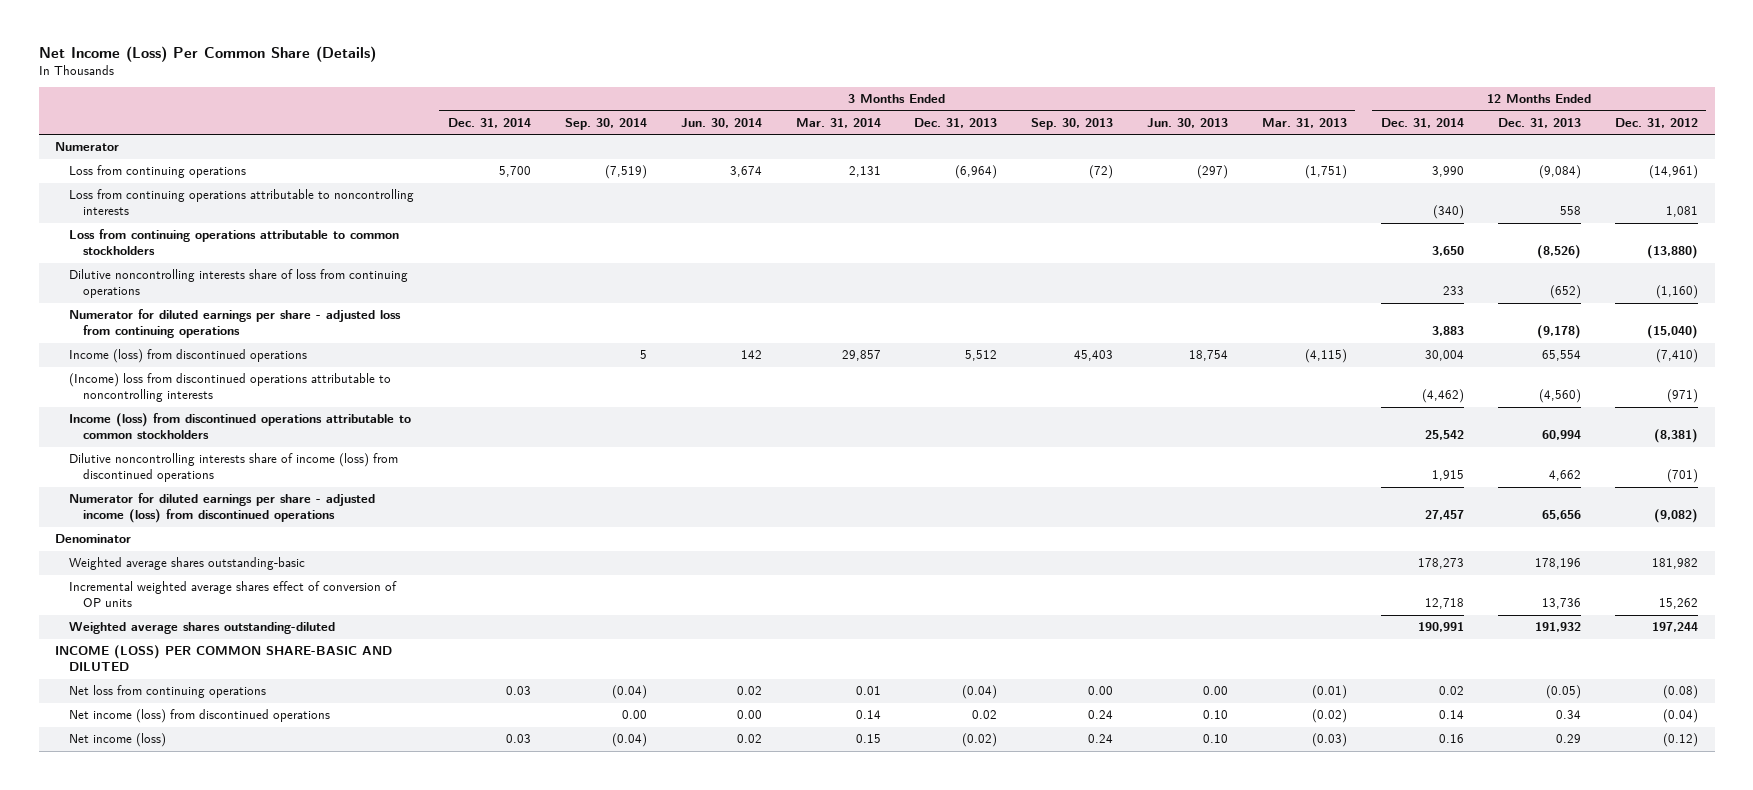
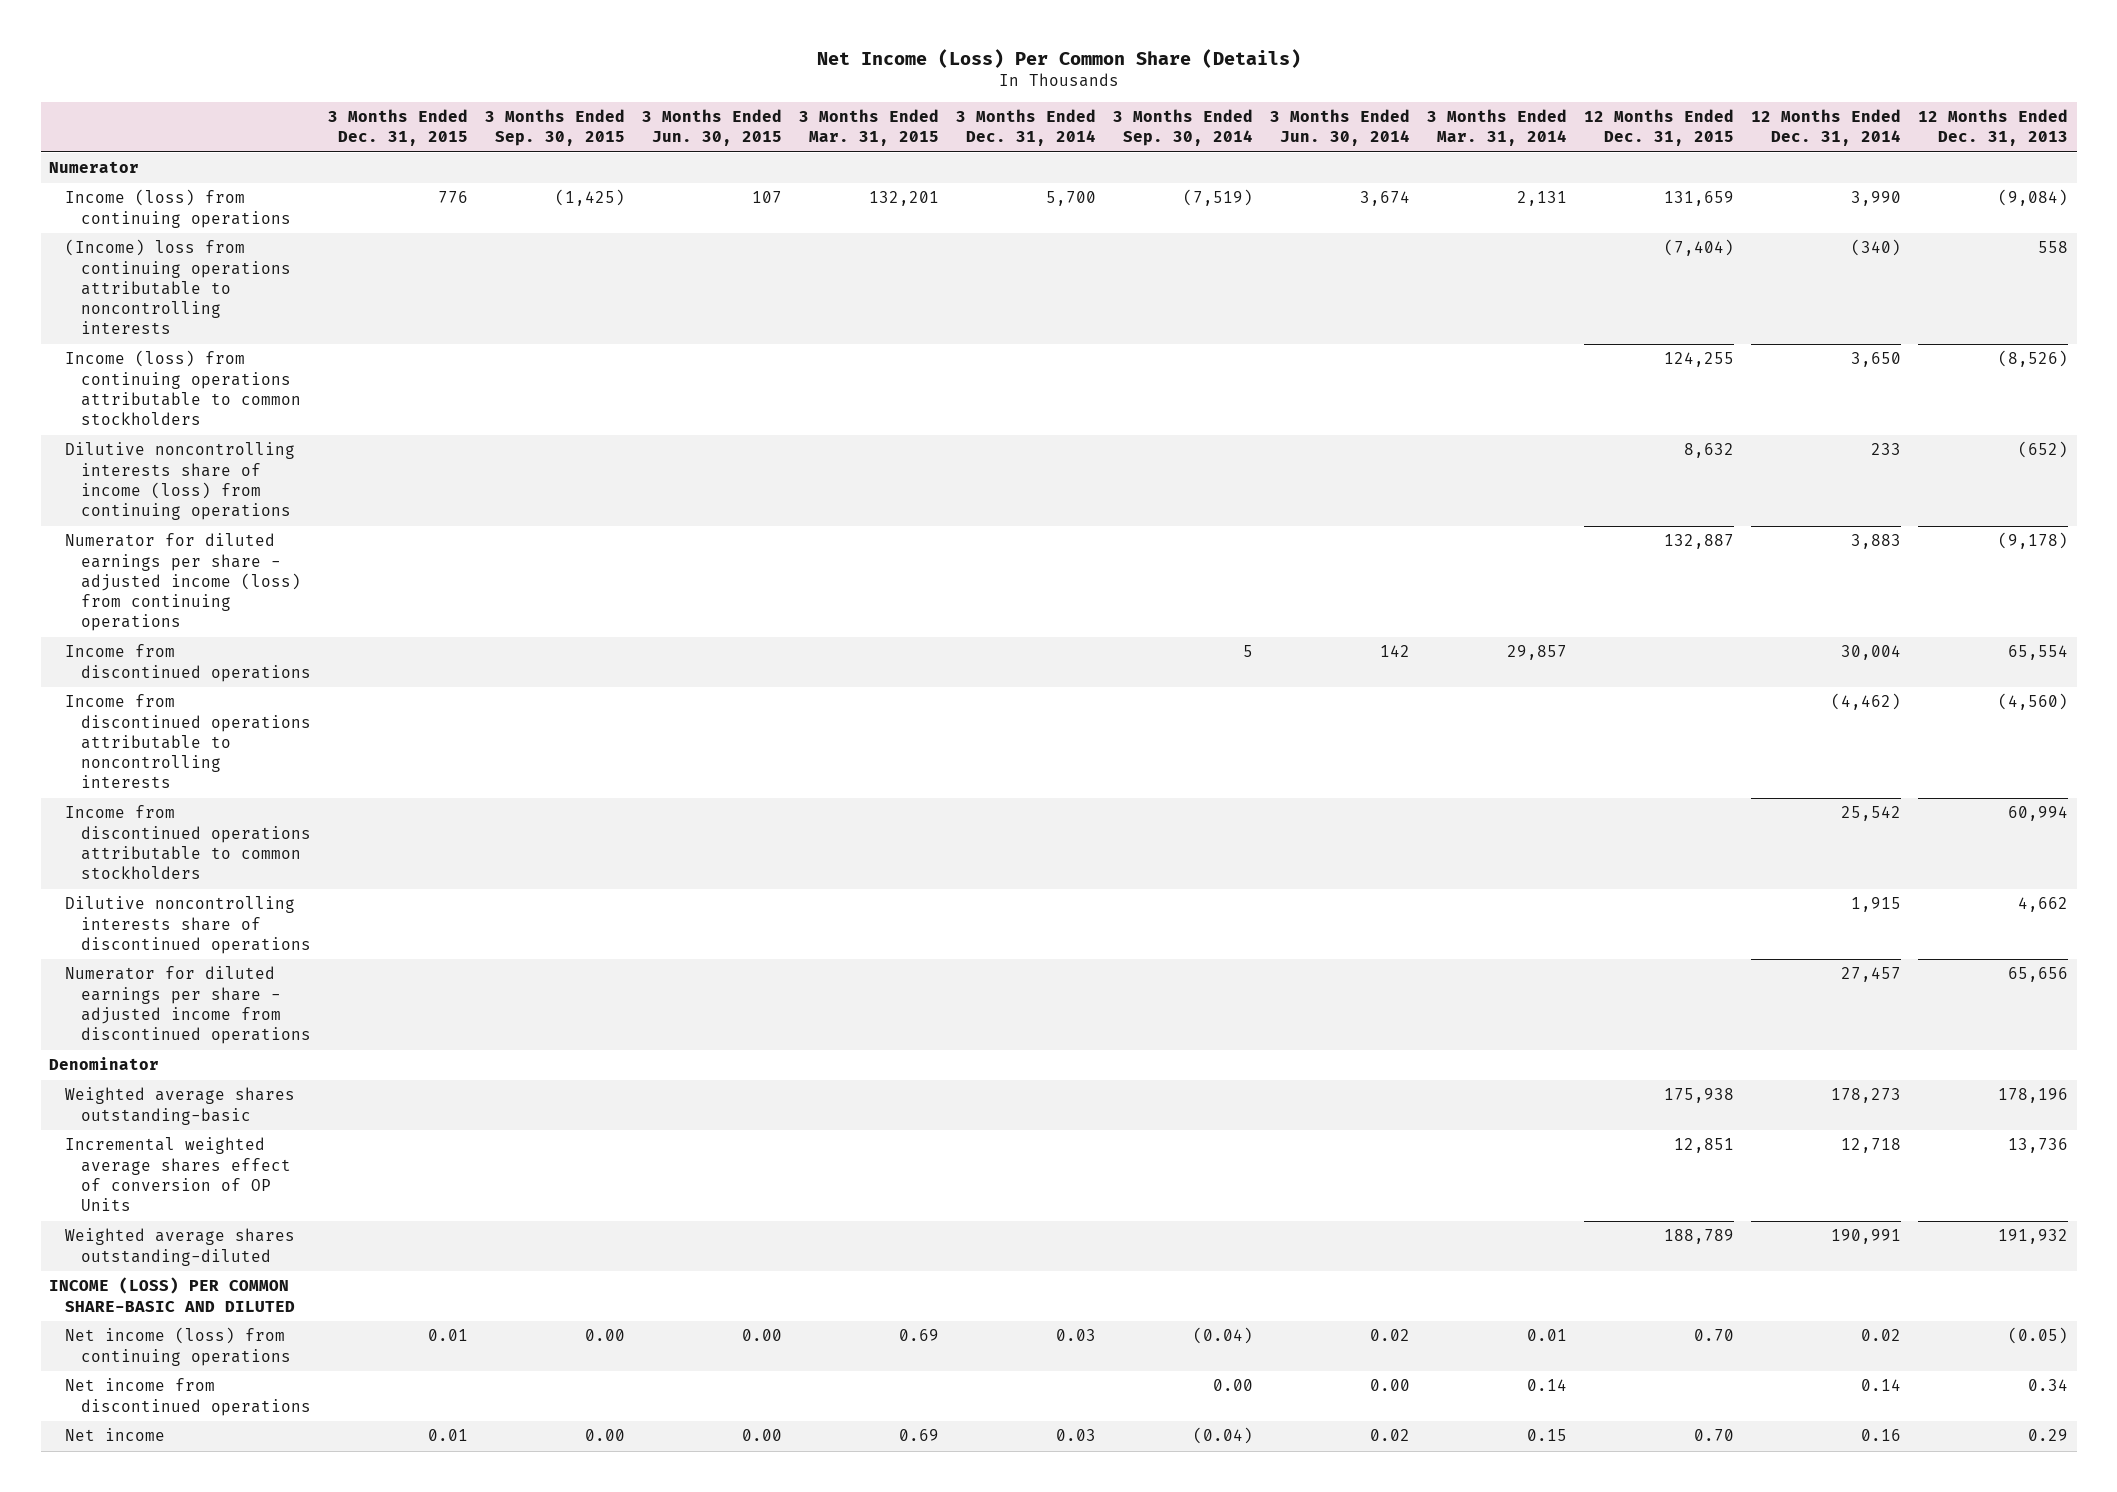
- | 3 Months Ended Dec. 31, 2014 | 3 Months Ended Sep. 30, 2014 | 3 Months Ended Jun. 30, 2014 | 3 Months Ended Mar. 31, 2014 | 3 Months Ended Dec. 31, 2013 | 3 Months Ended Sep. 30, 2013 | 3 Months Ended Jun. 30, 2013 | 3 Months Ended Mar. 31, 2013 | 12 Months Ended Dec. 31, 2014 | 12 Months Ended Dec. 31, 2013 | 12 Months Ended Dec. 31, 2012
+ | 3 Months Ended Dec. 31, 2015 | 3 Months Ended Sep. 30, 2015 | 3 Months Ended Jun. 30, 2015 | 3 Months Ended Mar. 31, 2015 | 3 Months Ended Dec. 31, 2014 | 3 Months Ended Sep. 30, 2014 | 3 Months Ended Jun. 30, 2014 | 3 Months Ended Mar. 31, 2014 | 12 Months Ended Dec. 31, 2015 | 12 Months Ended Dec. 31, 2014 | 12 Months Ended Dec. 31, 2013
- Loss from continuing operations | 5,700 | (7,519) | 3,674 | 2,131 | (6,964) | (72) | (297) | (1,751) | 3,990 | (9,084) | (14,961)
- Loss from continuing operations attributable to noncontrolling interests | | | | | | | | | (340) | 558 | 1,081
- Loss from continuing operations attributable to common stockholders | | | | | | | | | 3,650 | (8,526) | (13,880)
- Dilutive noncontrolling interests share of loss from continuing operations | | | | | | | | | 233 | (652) | (1,160)
- Numerator for diluted earnings per share - adjusted loss from continuing operations | | | | | | | | | 3,883 | (9,178) | (15,040)
- Income (loss) from discontinued operations | | 5 | 142 | 29,857 | 5,512 | 45,403 | 18,754 | (4,115) | 30,004 | 65,554 | (7,410)
- (Income) loss from discontinued operations attributable to noncontrolling interests | | | | | | | | | (4,462) | (4,560) | (971)
- Income (loss) from discontinued operations attributable to common stockholders | | | | | | | | | 25,542 | 60,994 | (8,381)
- Dilutive noncontrolling interests share of income (loss) from discontinued operations | | | | | | | | | 1,915 | 4,662 | (701)
- Numerator for diluted earnings per share - adjusted income (loss) from discontinued operations | | | | | | | | | 27,457 | 65,656 | (9,082)
+ Income (loss) from continuing operations | 776 | (1,425) | 107 | 132,201 | 5,700 | (7,519) | 3,674 | 2,131 | 131,659 | 3,990 | (9,084)
+ (Income) loss from continuing operations attributable to noncontrolling interests | | | | | | | | | (7,404) | (340) | 558
+ Income (loss) from continuing operations attributable to common stockholders | | | | | | | | | 124,255 | 3,650 | (8,526)
+ Dilutive noncontrolling interests share of income (loss) from continuing operations | | | | | | | | | 8,632 | 233 | (652)
+ Numerator for diluted earnings per share - adjusted income (loss) from continuing operations | | | | | | | | | 132,887 | 3,883 | (9,178)
+ Income from discontinued operations | | | | | | 5 | 142 | 29,857 | | 30,004 | 65,554
+ Income from discontinued operations attributable to noncontrolling interests | | | | | | | | | | (4,462) | (4,560)
+ Income from discontinued operations attributable to common stockholders | | | | | | | | | | 25,542 | 60,994
+ Dilutive noncontrolling interests share of discontinued operations | | | | | | | | | | 1,915 | 4,662
+ Numerator for diluted earnings per share - adjusted income from discontinued operations | | | | | | | | | | 27,457 | 65,656
- Incremental weighted average shares effect of conversion of OP units | | | | | | | | | 12,718 | 13,736 | 15,262
+ Incremental weighted average shares effect of conversion of OP Units | | | | | | | | | 12,851 | 12,718 | 13,736
- Net loss from continuing operations | 0.03 | (0.04) | 0.02 | 0.01 | (0.04) | 0.00 | 0.00 | (0.01) | 0.02 | (0.05) | (0.08)
- Net income (loss) from discontinued operations | | 0.00 | 0.00 | 0.14 | 0.02 | 0.24 | 0.10 | (0.02) | 0.14 | 0.34 | (0.04)
- Net income (loss) | 0.03 | (0.04) | 0.02 | 0.15 | (0.02) | 0.24 | 0.10 | (0.03) | 0.16 | 0.29 | (0.12)
+ Net income (loss) from continuing operations | 0.01 | 0.00 | 0.00 | 0.69 | 0.03 | (0.04) | 0.02 | 0.01 | 0.70 | 0.02 | (0.05)
+ Net income from discontinued operations | | | | | | 0.00 | 0.00 | 0.14 | | 0.14 | 0.34
+ Net income | 0.01 | 0.00 | 0.00 | 0.69 | 0.03 | (0.04) | 0.02 | 0.15 | 0.70 | 0.16 | 0.29

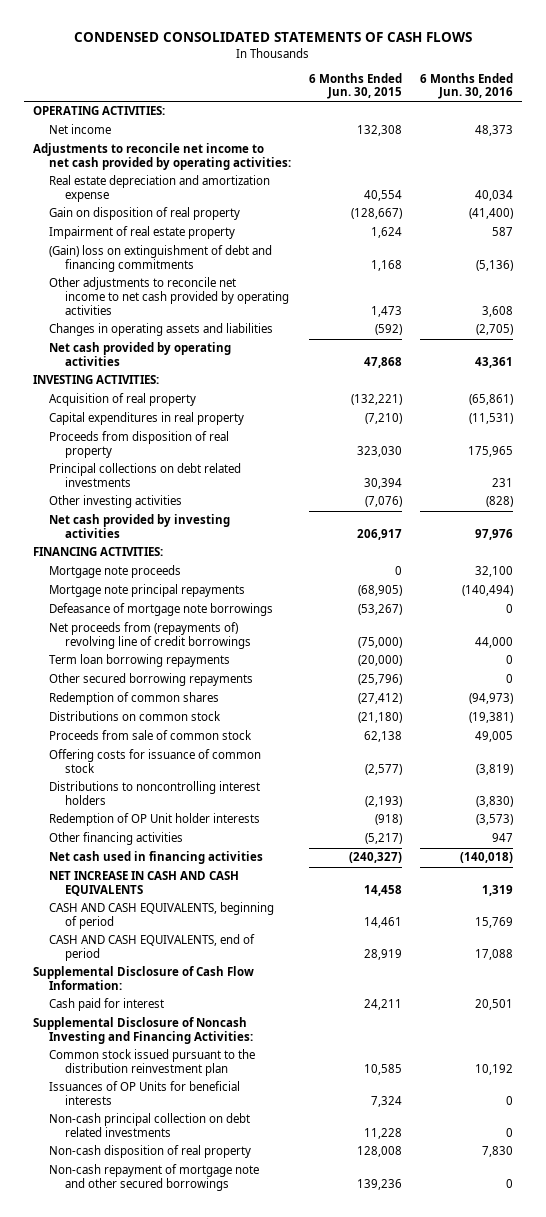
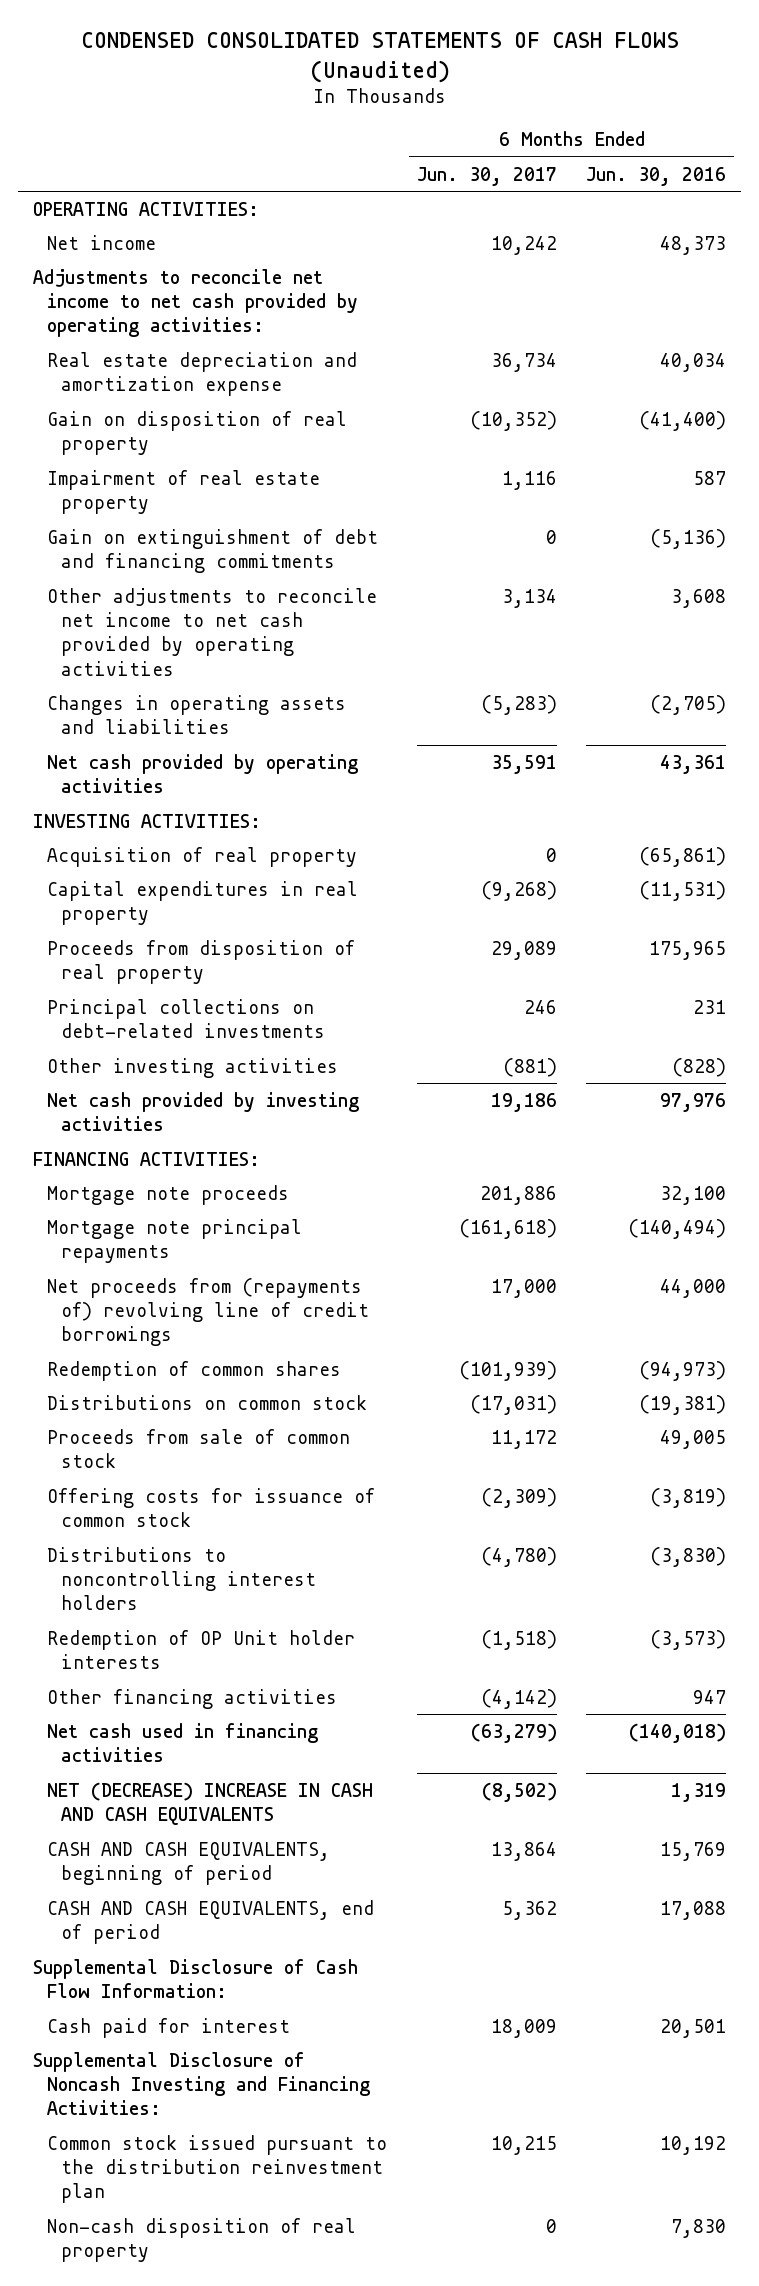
- CONDENSED CONSOLIDATED STATEMENTS OF CASH FLOWS
+ CONDENSED CONSOLIDATED STATEMENTS OF CASH FLOWS (Unaudited)
- | 6 Months Ended Jun. 30, 2015 | 6 Months Ended Jun. 30, 2016
+ | 6 Months Ended Jun. 30, 2017 | 6 Months Ended Jun. 30, 2016
- (Gain) loss on extinguishment of debt and financing commitments | 1,168 | (5,136)
+ Gain on extinguishment of debt and financing commitments | 0 | (5,136)
- Principal collections on debt related investments | 30,394 | 231
+ Principal collections on debt-related investments | 246 | 231
- Defeasance of mortgage note borrowings | (53,267) | 0
- Term loan borrowing repayments | (20,000) | 0
- Other secured borrowing repayments | (25,796) | 0
- NET INCREASE IN CASH AND CASH EQUIVALENTS | 14,458 | 1,319
+ NET (DECREASE) INCREASE IN CASH AND CASH EQUIVALENTS | (8,502) | 1,319
- Issuances of OP Units for beneficial interests | 7,324 | 0
- Non-cash principal collection on debt related investments | 11,228 | 0
- Non-cash repayment of mortgage note and other secured borrowings | 139,236 | 0

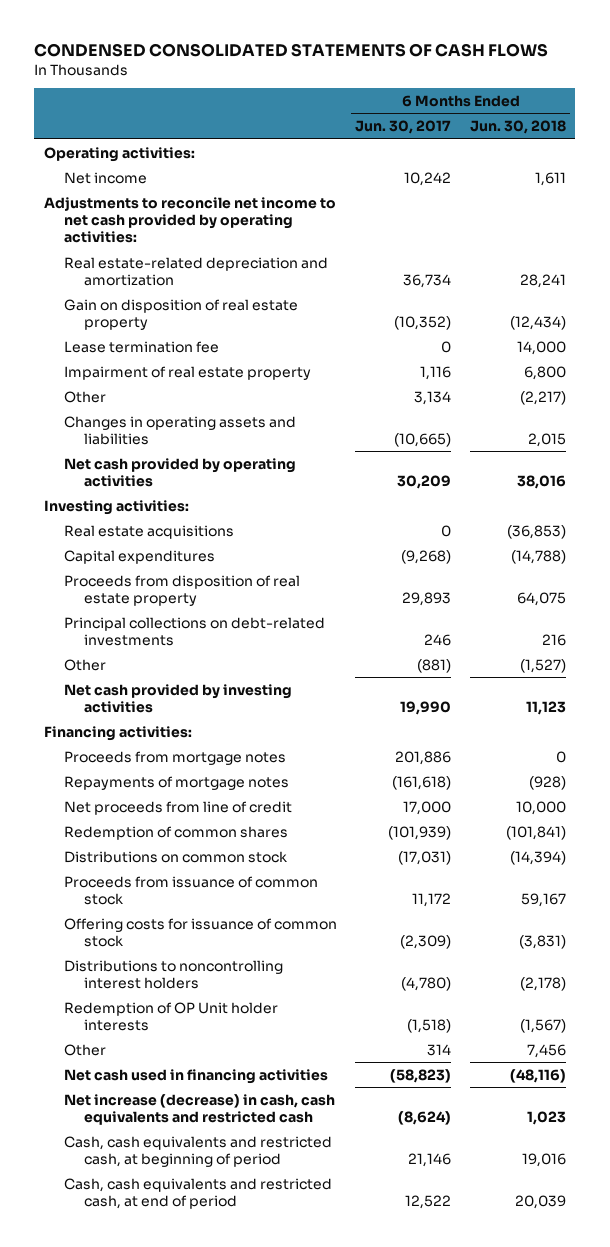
- CONDENSED CONSOLIDATED STATEMENTS OF CASH FLOWS (Unaudited)
+ CONDENSED CONSOLIDATED STATEMENTS OF CASH FLOWS
- | 6 Months Ended Jun. 30, 2017 | 6 Months Ended Jun. 30, 2016
+ | 6 Months Ended Jun. 30, 2017 | 6 Months Ended Jun. 30, 2018
- OPERATING ACTIVITIES:
+ Operating activities:
- Real estate depreciation and amortization expense | 36,734 | 40,034
- Gain on disposition of real property | (10,352) | (41,400)
+ Real estate-related depreciation and amortization | 36,734 | 28,241
+ Gain on disposition of real estate property | (10,352) | (12,434)
+ Lease termination fee | 0 | 14,000
- Gain on extinguishment of debt and financing commitments | 0 | (5,136)
- Other adjustments to reconcile net income to net cash provided by operating activities | 3,134 | 3,608
- Changes in operating assets and liabilities | (5,283) | (2,705)
- Net cash provided by operating activities | 35,591 | 43,361
- INVESTING ACTIVITIES:
- Acquisition of real property | 0 | (65,861)
- Capital expenditures in real property | (9,268) | (11,531)
- Proceeds from disposition of real property | 29,089 | 175,965
+ Other | 3,134 | (2,217)
+ Changes in operating assets and liabilities | (10,665) | 2,015
+ Net cash provided by operating activities | 30,209 | 38,016
+ Investing activities:
+ Real estate acquisitions | 0 | (36,853)
+ Capital expenditures | (9,268) | (14,788)
+ Proceeds from disposition of real estate property | 29,893 | 64,075
- Other investing activities | (881) | (828)
- Net cash provided by investing activities | 19,186 | 97,976
- FINANCING ACTIVITIES:
- Mortgage note proceeds | 201,886 | 32,100
- Mortgage note principal repayments | (161,618) | (140,494)
- Net proceeds from (repayments of) revolving line of credit borrowings | 17,000 | 44,000
+ Other | (881) | (1,527)
+ Net cash provided by investing activities | 19,990 | 11,123
+ Financing activities:
+ Proceeds from mortgage notes | 201,886 | 0
+ Repayments of mortgage notes | (161,618) | (928)
+ Net proceeds from line of credit | 17,000 | 10,000
- Proceeds from sale of common stock | 11,172 | 49,005
+ Proceeds from issuance of common stock | 11,172 | 59,167
- Other financing activities | (4,142) | 947
- Net cash used in financing activities | (63,279) | (140,018)
- NET (DECREASE) INCREASE IN CASH AND CASH EQUIVALENTS | (8,502) | 1,319
- CASH AND CASH EQUIVALENTS, beginning of period | 13,864 | 15,769
- CASH AND CASH EQUIVALENTS, end of period | 5,362 | 17,088
- Supplemental Disclosure of Cash Flow Information:
- Cash paid for interest | 18,009 | 20,501
- Supplemental Disclosure of Noncash Investing and Financing Activities:
- Common stock issued pursuant to the distribution reinvestment plan | 10,215 | 10,192
- Non-cash disposition of real property | 0 | 7,830
+ Other | 314 | 7,456
+ Net cash used in financing activities | (58,823) | (48,116)
+ Net increase (decrease) in cash, cash equivalents and restricted cash | (8,624) | 1,023
+ Cash, cash equivalents and restricted cash, at beginning of period | 21,146 | 19,016
+ Cash, cash equivalents and restricted cash, at end of period | 12,522 | 20,039

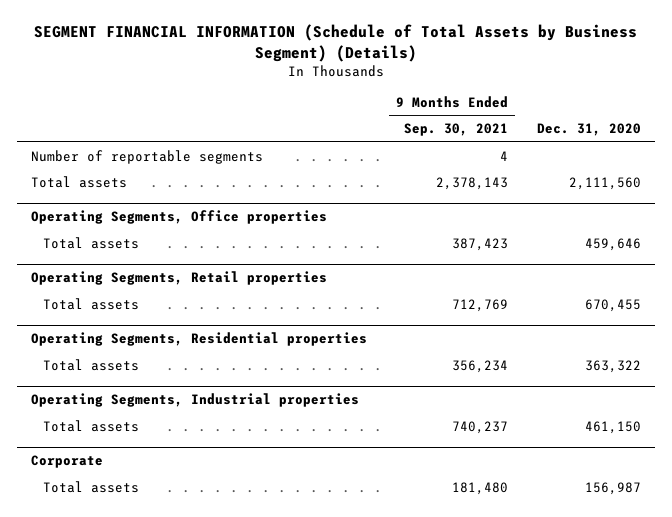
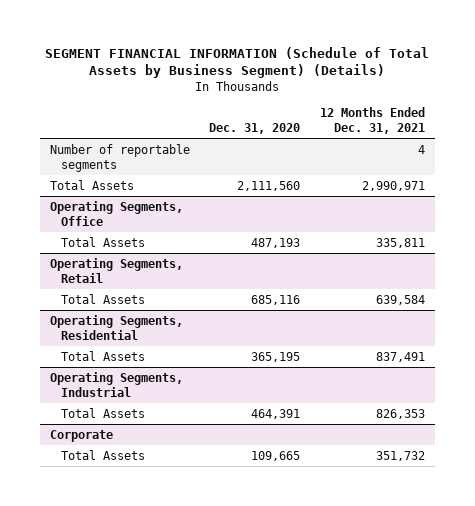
- | 9 Months Ended Sep. 30, 2021 | Dec. 31, 2020
+ | Dec. 31, 2020 | 12 Months Ended Dec. 31, 2021
- Total assets | 2,378,143 | 2,111,560
- Operating Segments, Office properties
- Total assets | 387,423 | 459,646
- Operating Segments, Retail properties
- Total assets | 712,769 | 670,455
- Operating Segments, Residential properties
- Total assets | 356,234 | 363,322
- Operating Segments, Industrial properties
- Total assets | 740,237 | 461,150
+ Total Assets | 2,111,560 | 2,990,971
+ Operating Segments, Office
+ Total Assets | 487,193 | 335,811
+ Operating Segments, Retail
+ Total Assets | 685,116 | 639,584
+ Operating Segments, Residential
+ Total Assets | 365,195 | 837,491
+ Operating Segments, Industrial
+ Total Assets | 464,391 | 826,353
@ Corporate
- Total assets | 181,480 | 156,987
+ Total Assets | 109,665 | 351,732

